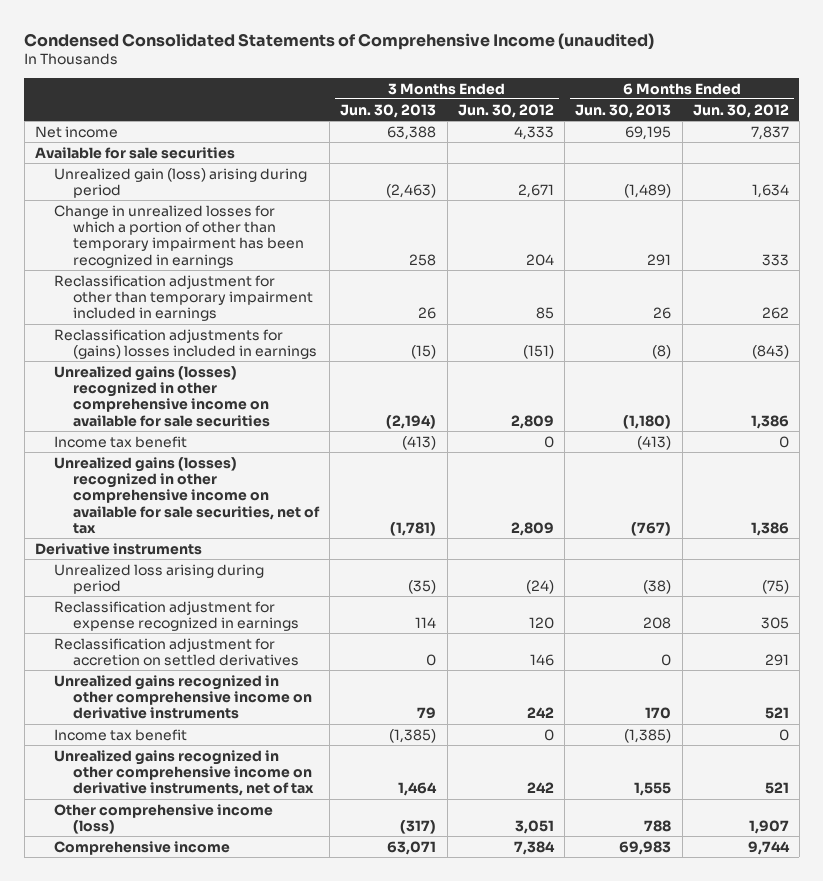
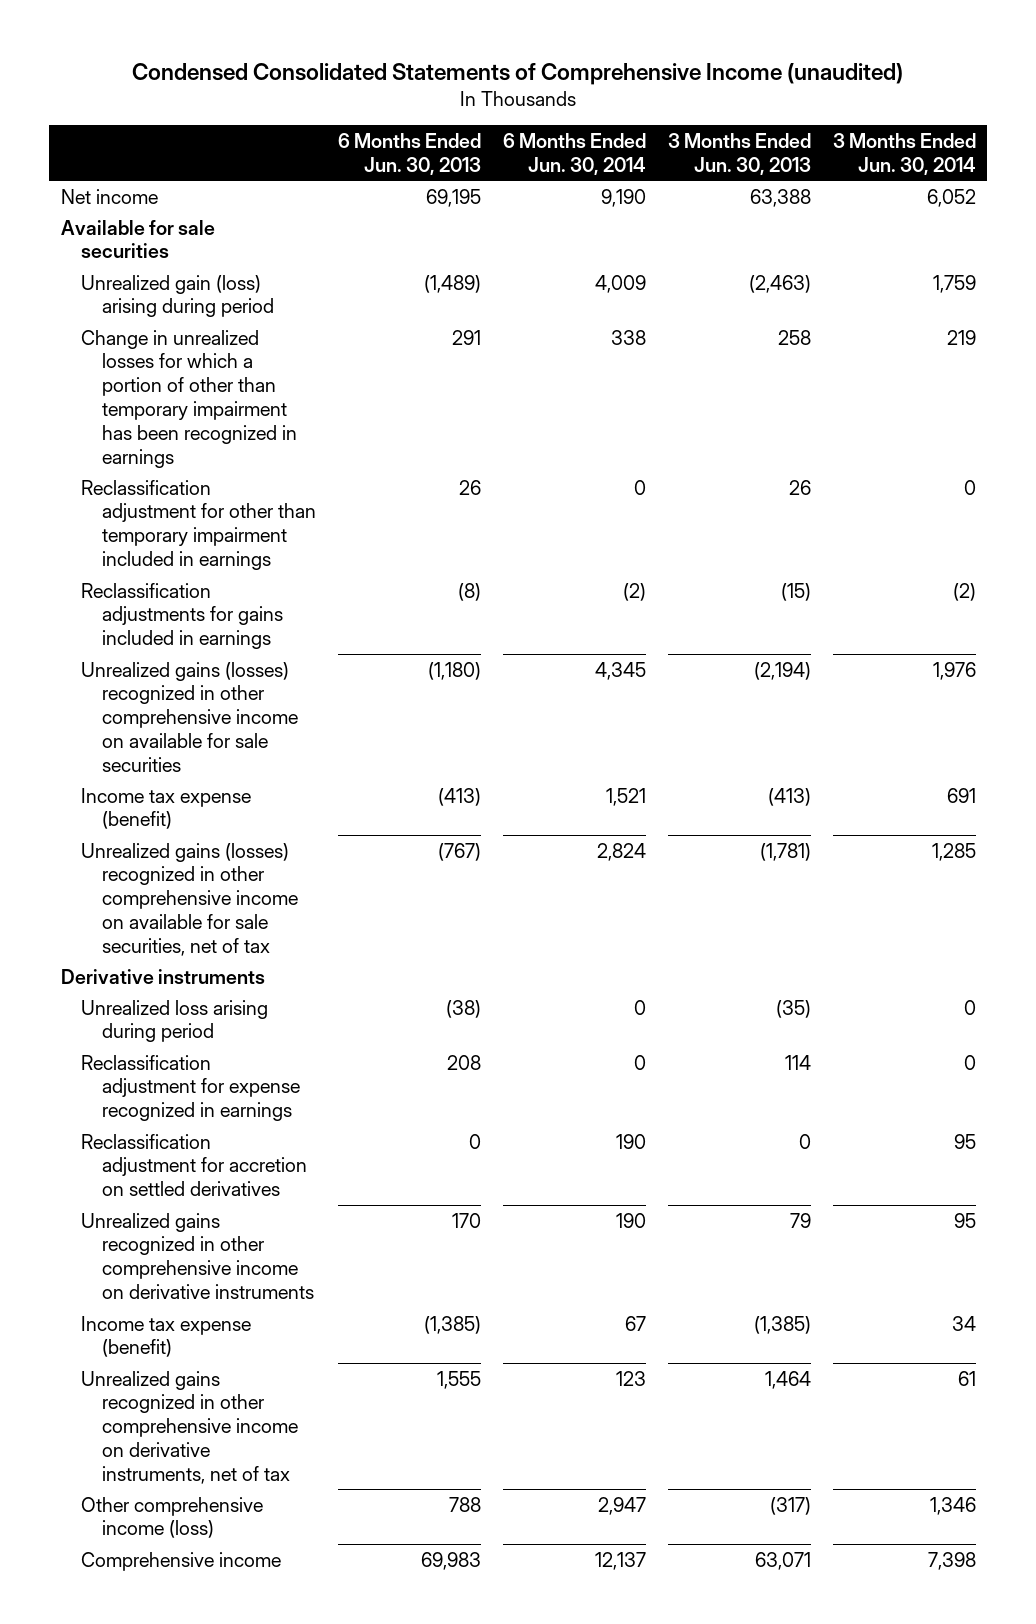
- | 3 Months Ended Jun. 30, 2013 | 3 Months Ended Jun. 30, 2012 | 6 Months Ended Jun. 30, 2013 | 6 Months Ended Jun. 30, 2012
+ | 6 Months Ended Jun. 30, 2013 | 6 Months Ended Jun. 30, 2014 | 3 Months Ended Jun. 30, 2013 | 3 Months Ended Jun. 30, 2014
- Reclassification adjustments for (gains) losses included in earnings | (15) | (151) | (8) | (843)
+ Reclassification adjustments for gains included in earnings | (8) | (2) | (15) | (2)
- Income tax benefit | (413) | 0 | (413) | 0
+ Income tax expense (benefit) | (413) | 1,521 | (413) | 691
- Income tax benefit | (1,385) | 0 | (1,385) | 0
+ Income tax expense (benefit) | (1,385) | 67 | (1,385) | 34

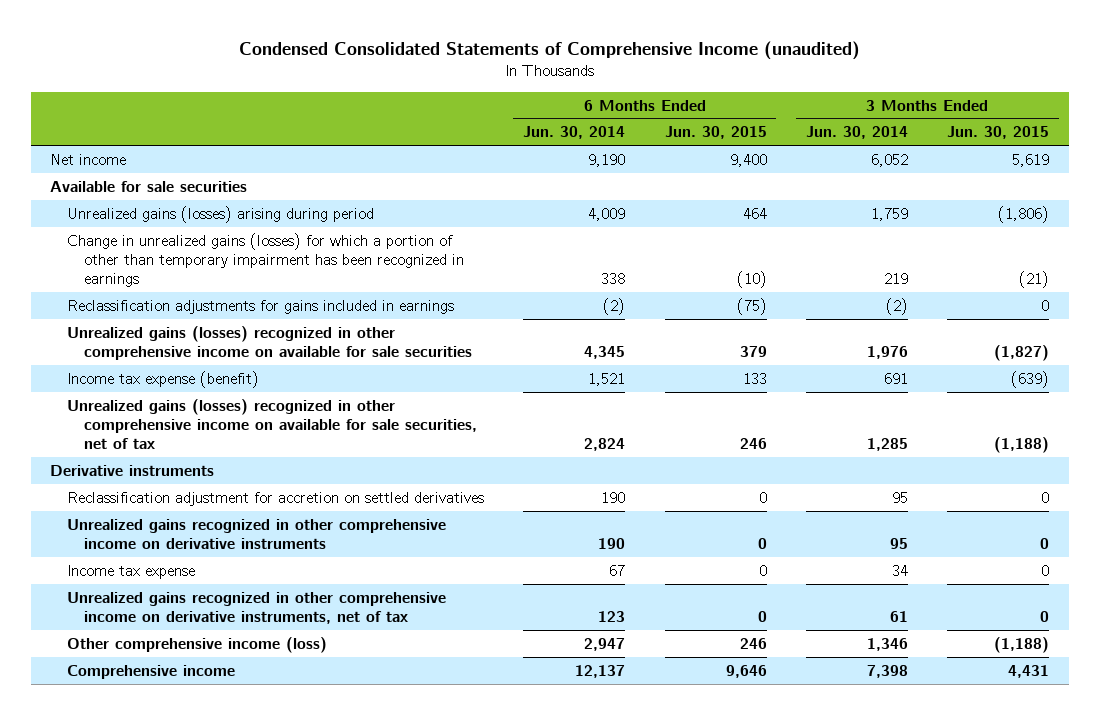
- | 6 Months Ended Jun. 30, 2013 | 6 Months Ended Jun. 30, 2014 | 3 Months Ended Jun. 30, 2013 | 3 Months Ended Jun. 30, 2014
+ | 6 Months Ended Jun. 30, 2014 | 6 Months Ended Jun. 30, 2015 | 3 Months Ended Jun. 30, 2014 | 3 Months Ended Jun. 30, 2015
- Unrealized gain (loss) arising during period | (1,489) | 4,009 | (2,463) | 1,759
- Change in unrealized losses for which a portion of other than temporary impairment has been recognized in earnings | 291 | 338 | 258 | 219
- Reclassification adjustment for other than temporary impairment included in earnings | 26 | 0 | 26 | 0
+ Unrealized gains (losses) arising during period | 4,009 | 464 | 1,759 | (1,806)
+ Change in unrealized gains (losses) for which a portion of other than temporary impairment has been recognized in earnings | 338 | (10) | 219 | (21)
- Unrealized loss arising during period | (38) | 0 | (35) | 0
- Reclassification adjustment for expense recognized in earnings | 208 | 0 | 114 | 0
- Income tax expense (benefit) | (1,385) | 67 | (1,385) | 34
+ Income tax expense | 67 | 0 | 34 | 0

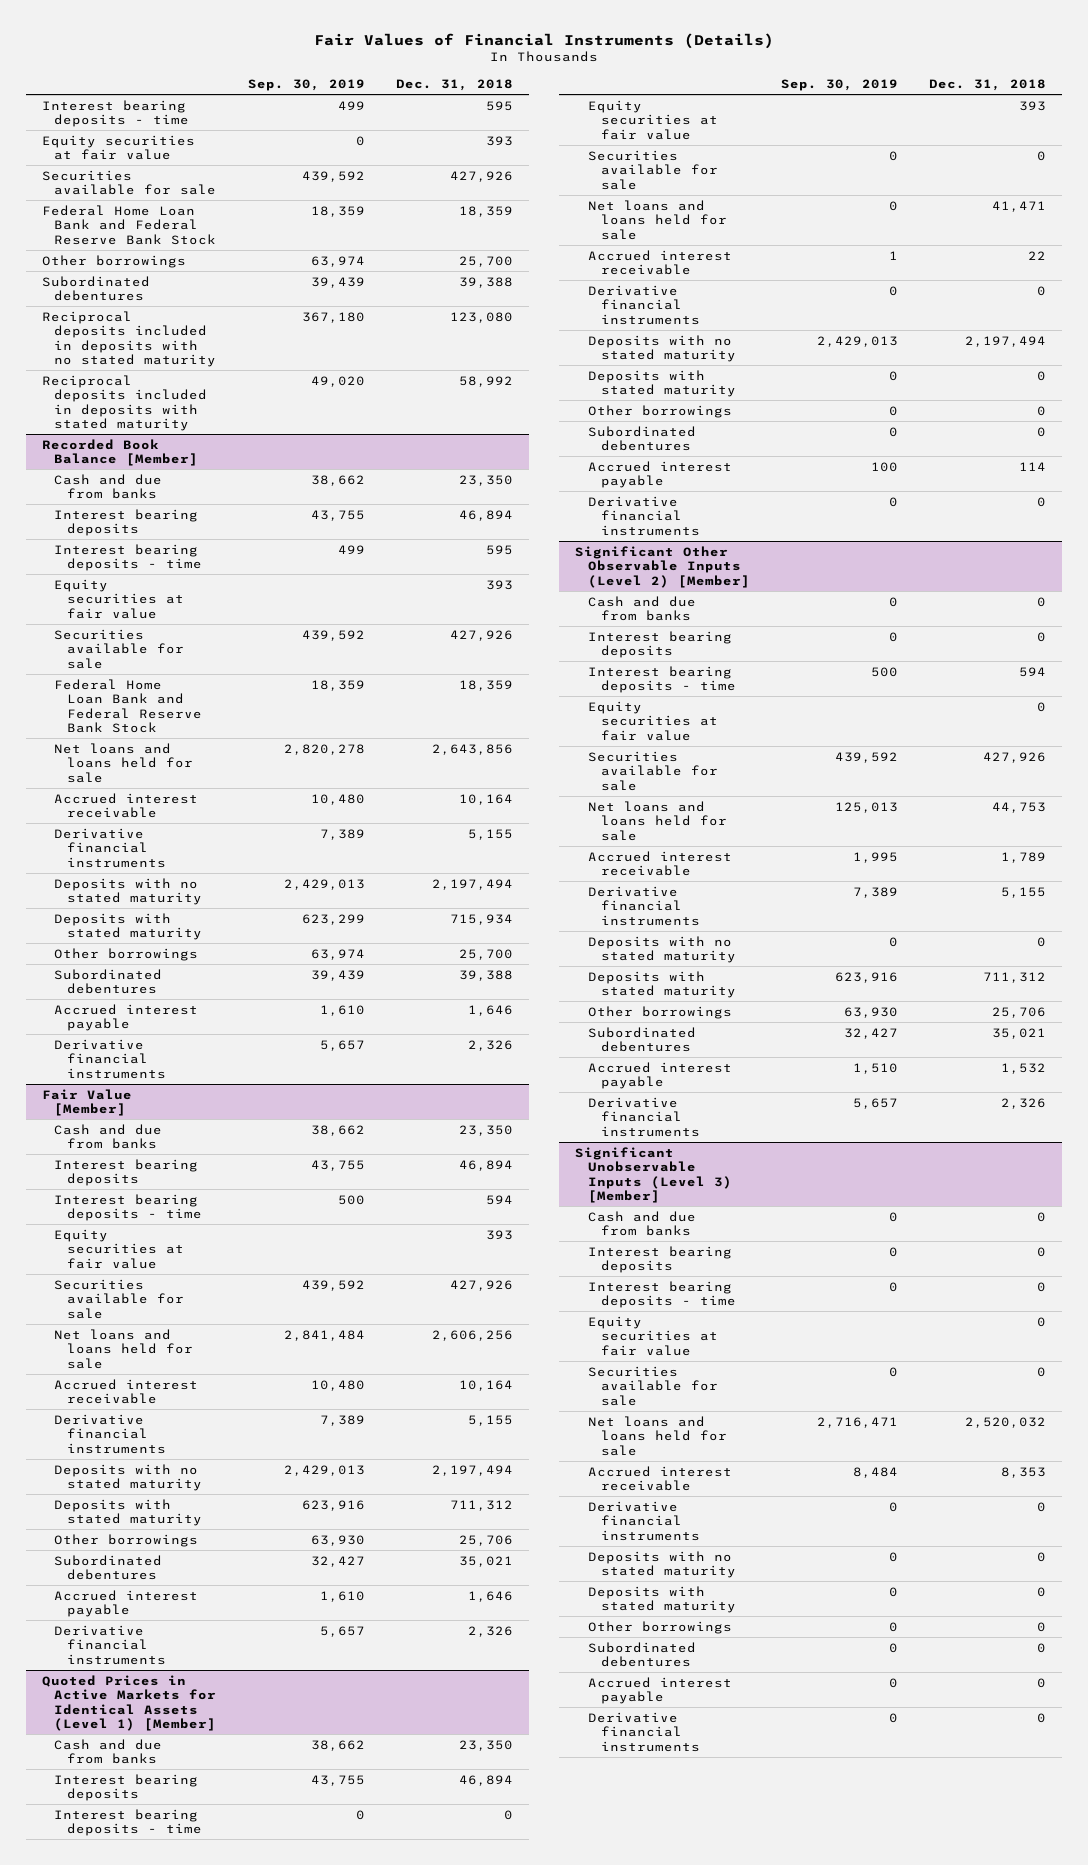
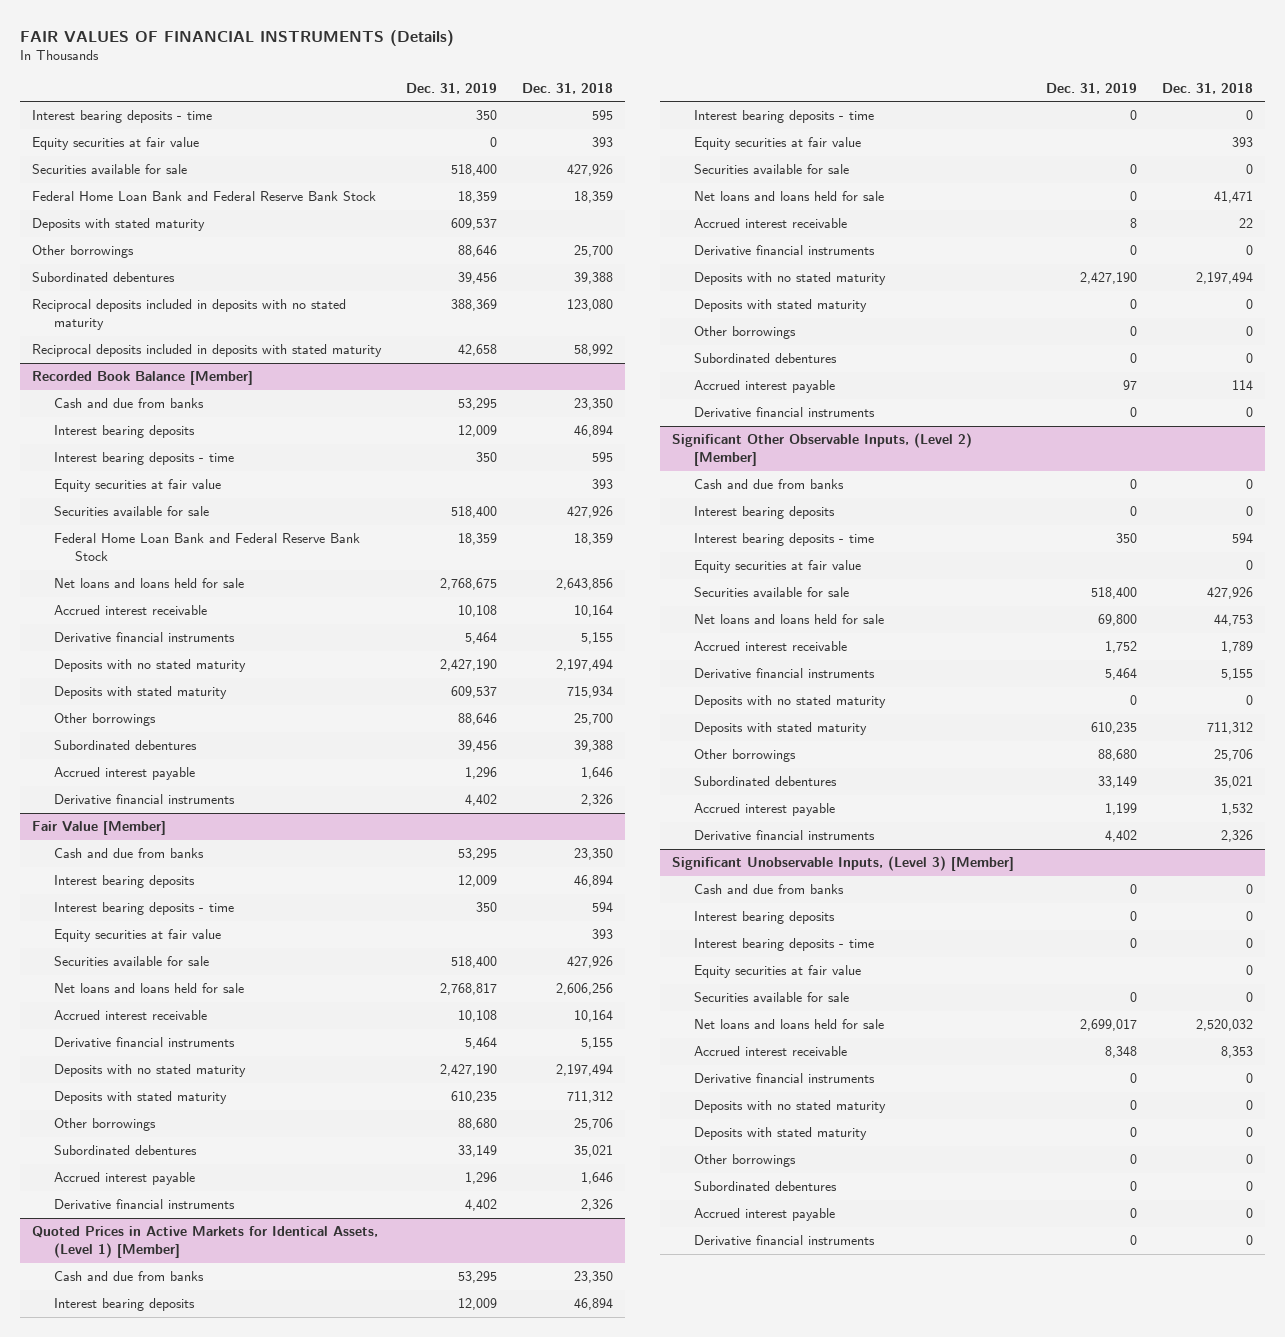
- Fair Values of Financial Instruments (Details)
+ FAIR VALUES OF FINANCIAL INSTRUMENTS (Details)
- | Sep. 30, 2019 | Dec. 31, 2018
+ | Dec. 31, 2019 | Dec. 31, 2018
+ Deposits with stated maturity | 609,537 |
- Quoted Prices in Active Markets for Identical Assets (Level 1) [Member]
+ Quoted Prices in Active Markets for Identical Assets, (Level 1) [Member]
- Significant Other Observable Inputs (Level 2) [Member]
+ Significant Other Observable Inputs, (Level 2) [Member]
- Significant Unobservable Inputs (Level 3) [Member]
+ Significant Unobservable Inputs, (Level 3) [Member]

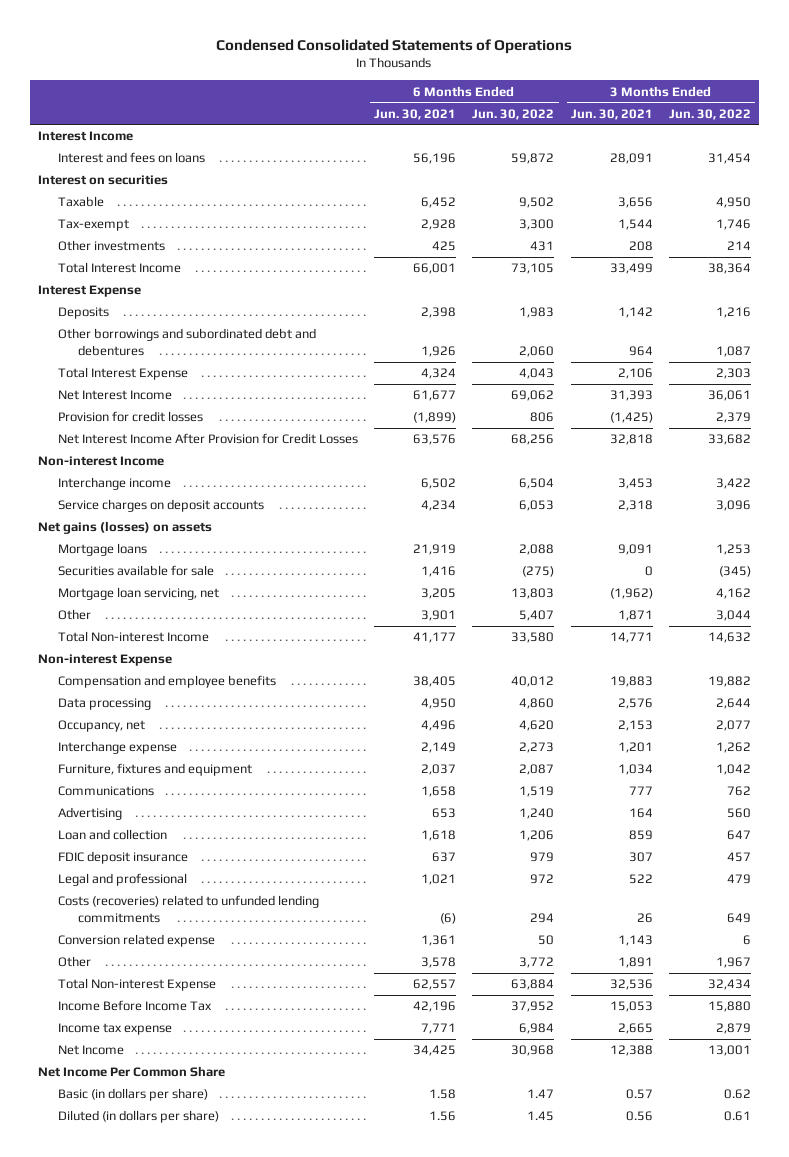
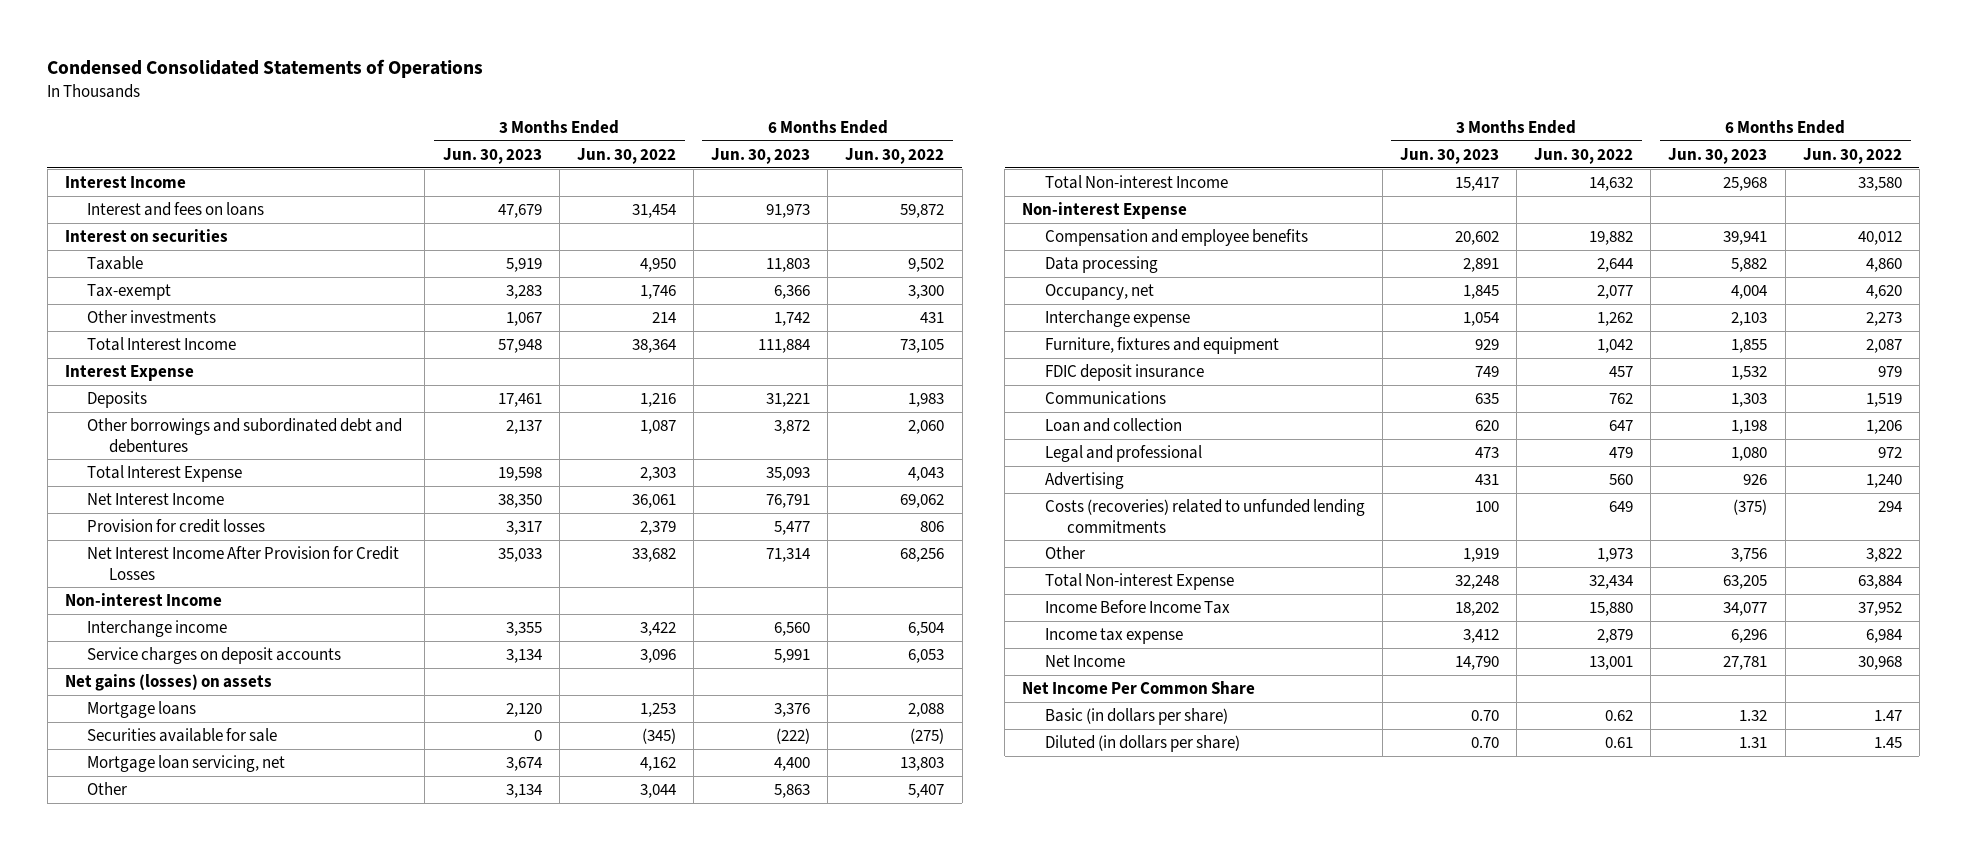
- | 6 Months Ended Jun. 30, 2021 | 6 Months Ended Jun. 30, 2022 | 3 Months Ended Jun. 30, 2021 | 3 Months Ended Jun. 30, 2022
+ | 3 Months Ended Jun. 30, 2023 | 3 Months Ended Jun. 30, 2022 | 6 Months Ended Jun. 30, 2023 | 6 Months Ended Jun. 30, 2022
moved up: FDIC deposit insurance | 749 | 457 | 1,532 | 979
moved down: Advertising | 431 | 560 | 926 | 1,240
- Conversion related expense | 1,361 | 50 | 1,143 | 6
- Other | 3,578 | 3,772 | 1,891 | 1,967
+ Other | 1,919 | 1,973 | 3,756 | 3,822

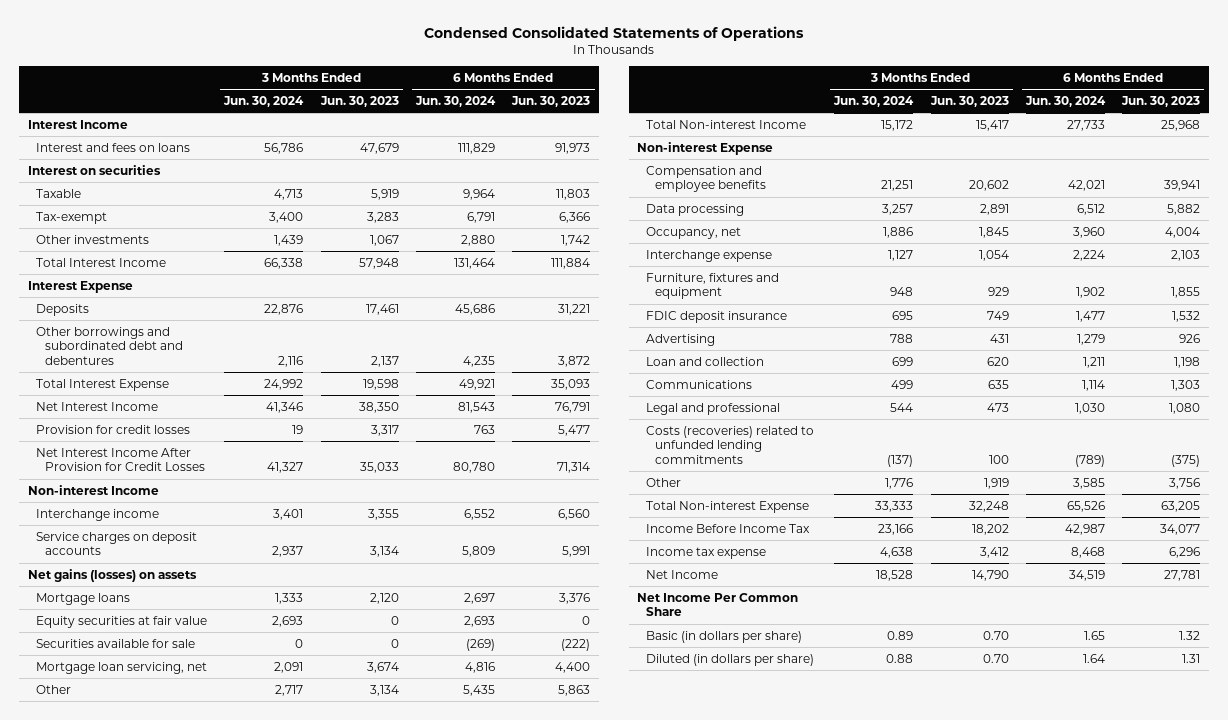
- | 3 Months Ended Jun. 30, 2023 | 3 Months Ended Jun. 30, 2022 | 6 Months Ended Jun. 30, 2023 | 6 Months Ended Jun. 30, 2022
+ | 3 Months Ended Jun. 30, 2024 | 3 Months Ended Jun. 30, 2023 | 6 Months Ended Jun. 30, 2024 | 6 Months Ended Jun. 30, 2023
+ Equity securities at fair value | 2,693 | 0 | 2,693 | 0
moved up: Advertising | 788 | 431 | 1,279 | 926
moved down: Communications | 499 | 635 | 1,114 | 1,303

